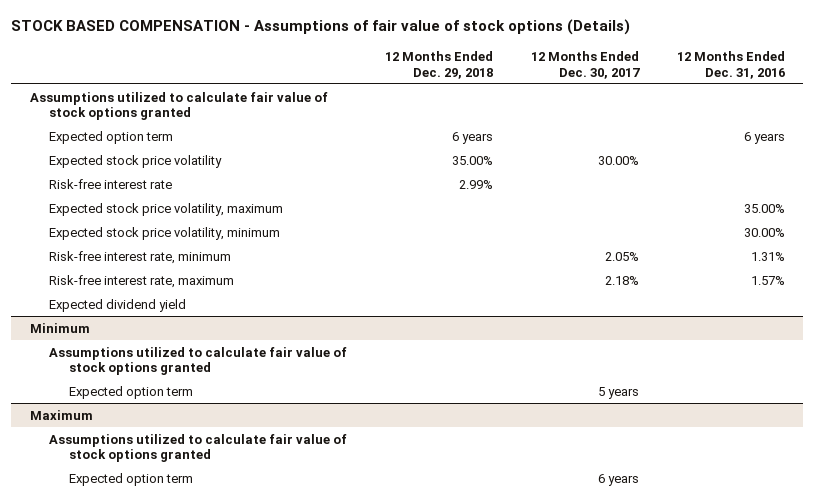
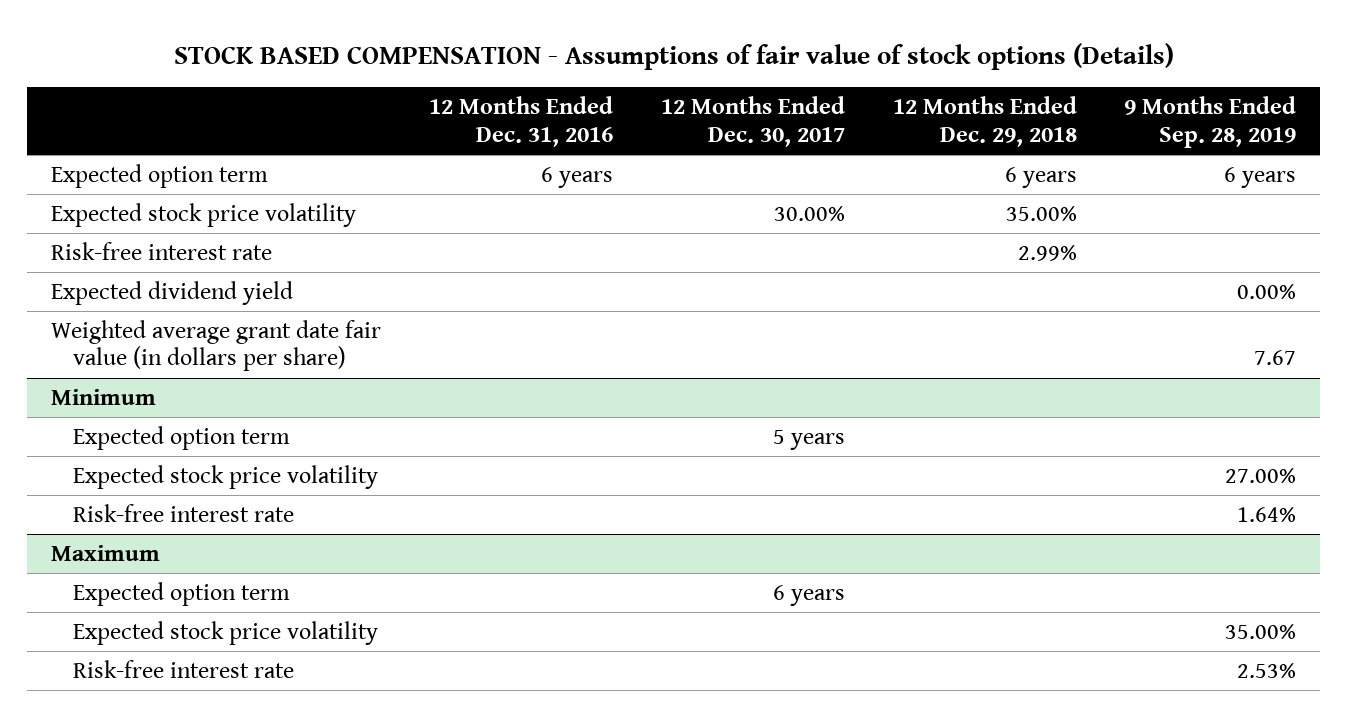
- | 12 Months Ended Dec. 29, 2018 | 12 Months Ended Dec. 30, 2017 | 12 Months Ended Dec. 31, 2016
+ | 12 Months Ended Dec. 31, 2016 | 12 Months Ended Dec. 30, 2017 | 12 Months Ended Dec. 29, 2018 | 9 Months Ended Sep. 28, 2019
- Assumptions utilized to calculate fair value of stock options granted
- Expected stock price volatility, maximum | | | 35.00%
- Expected stock price volatility, minimum | | | 30.00%
- Risk-free interest rate, minimum | | 2.05% | 1.31%
- Risk-free interest rate, maximum | | 2.18% | 1.57%
+ Weighted average grant date fair value (in dollars per share) | | | | 7.67
@ Minimum
- Assumptions utilized to calculate fair value of stock options granted
+ Expected stock price volatility | | | | 27.00%
+ Risk-free interest rate | | | | 1.64%
@ Maximum
- Assumptions utilized to calculate fair value of stock options granted
+ Expected stock price volatility | | | | 35.00%
+ Risk-free interest rate | | | | 2.53%

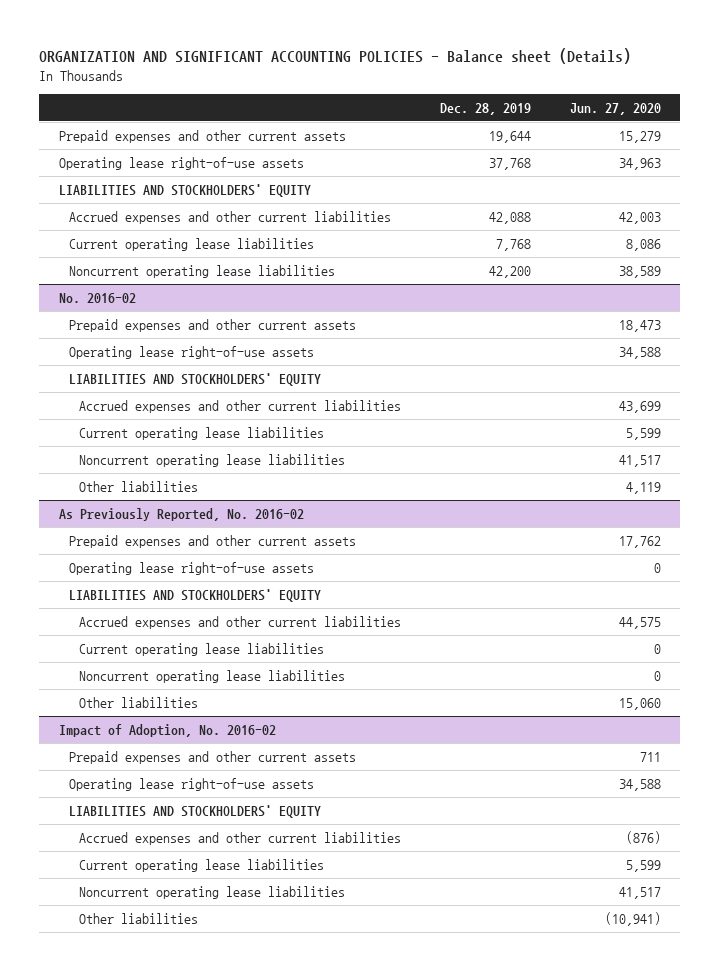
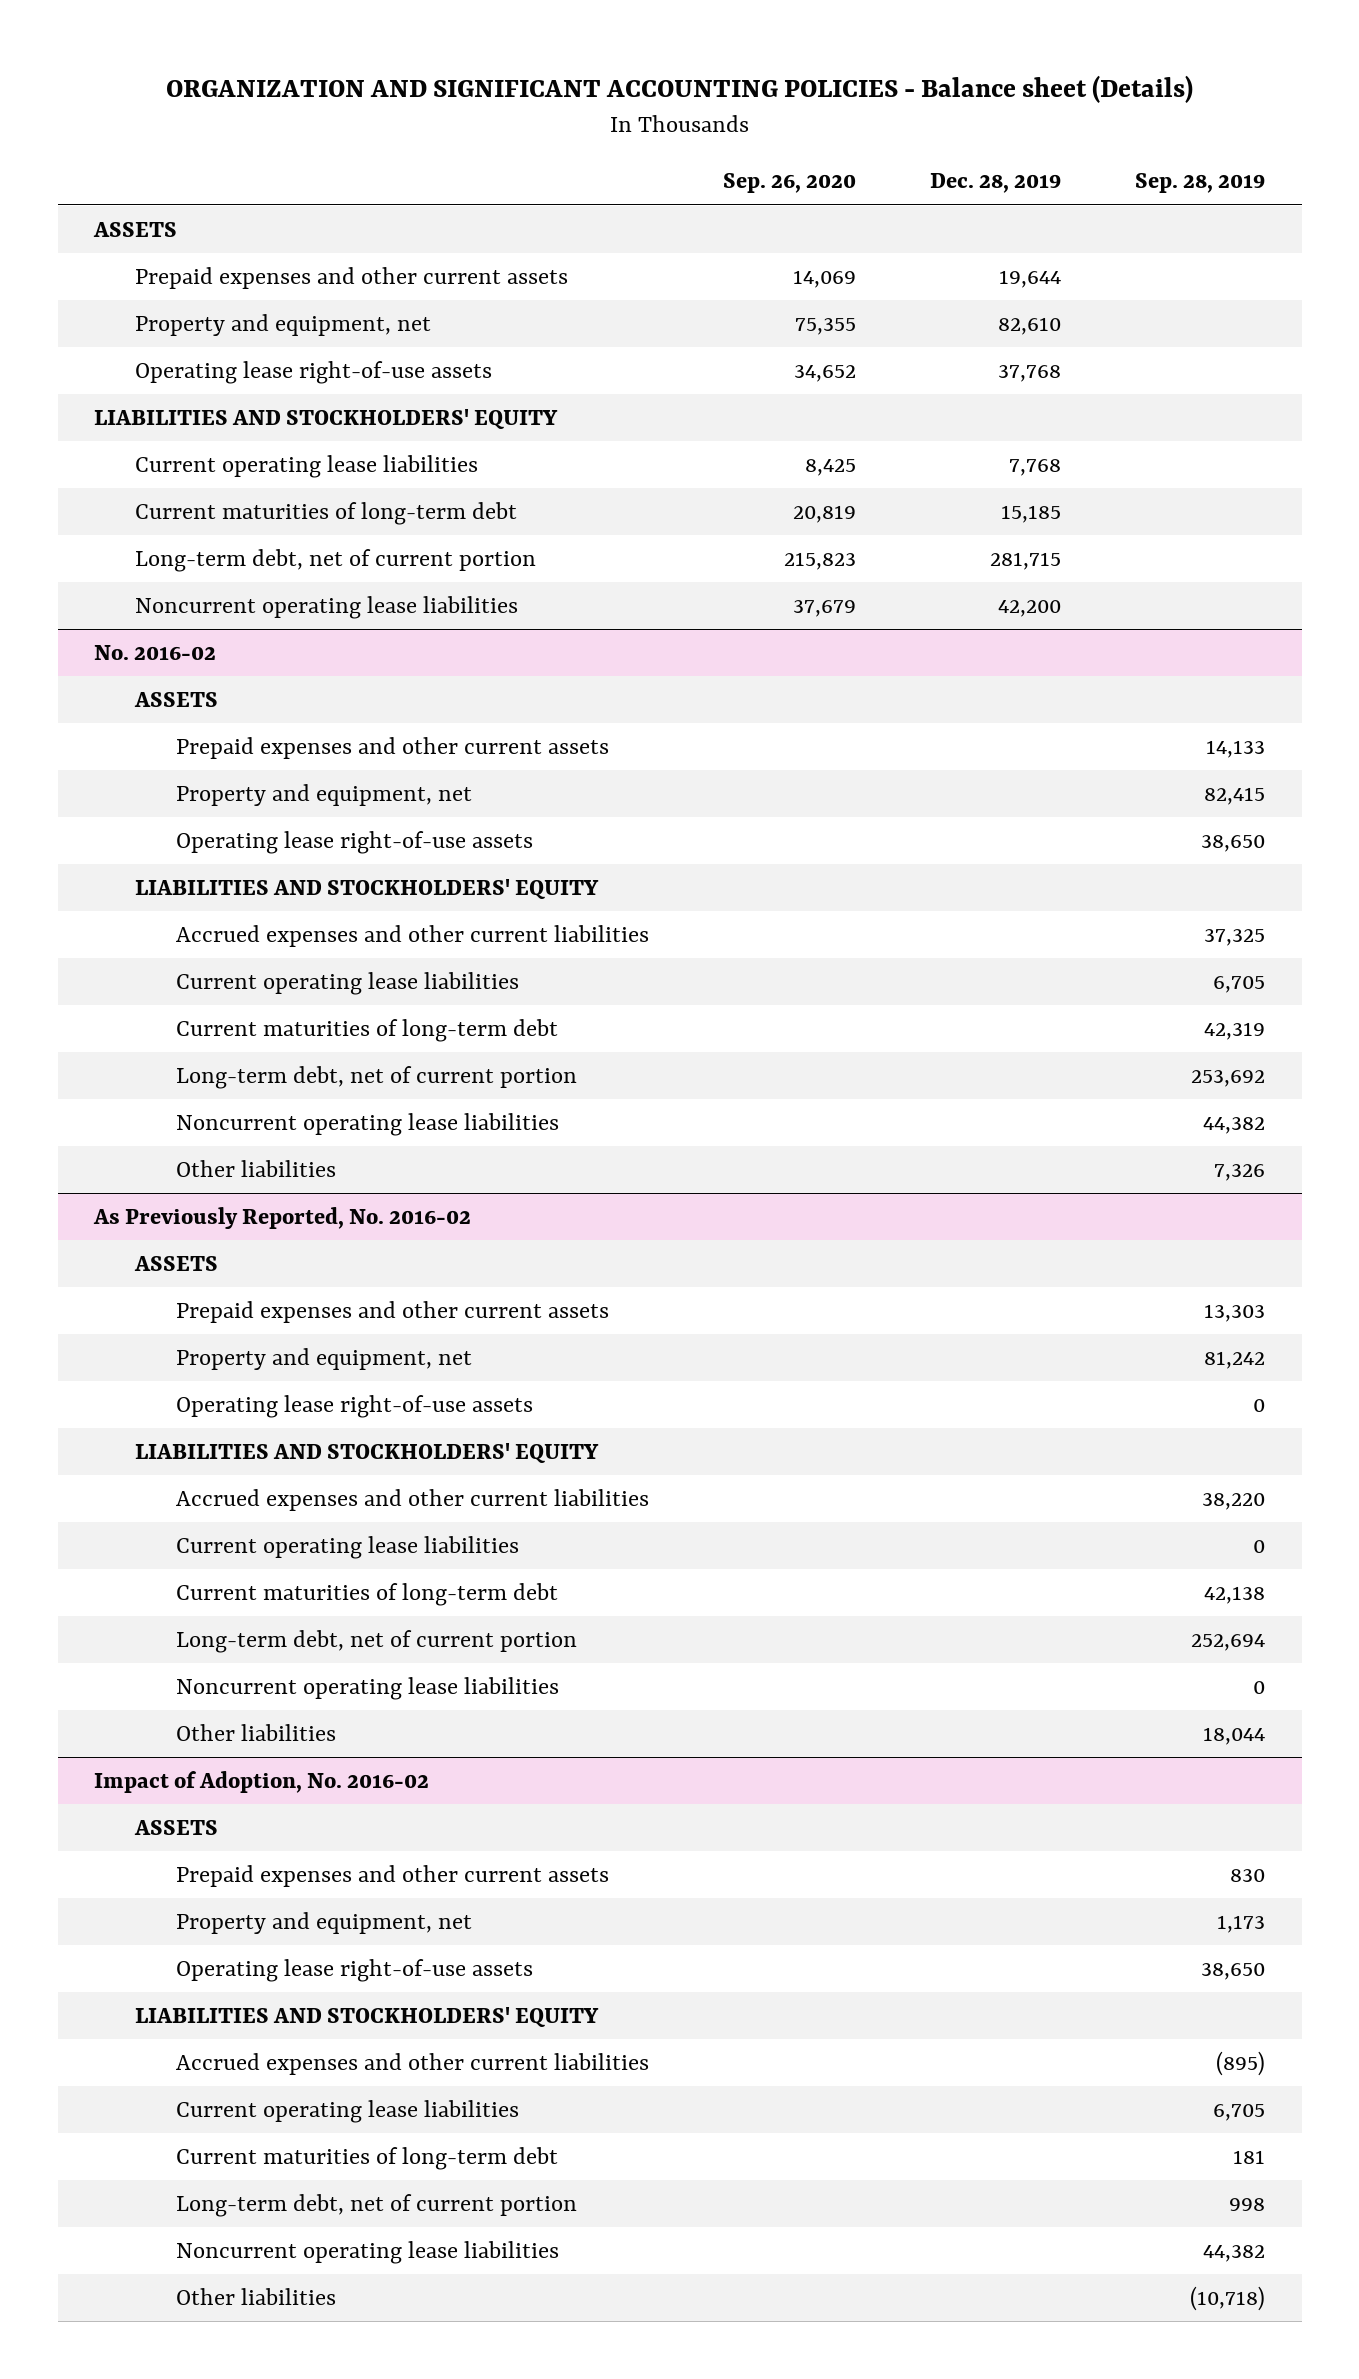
- | Dec. 28, 2019 | Jun. 27, 2020
+ | Sep. 26, 2020 | Dec. 28, 2019 | Sep. 28, 2019
+ ASSETS
+ Property and equipment, net | 75,355 | 82,610 |
- Accrued expenses and other current liabilities | 42,088 | 42,003
+ Current maturities of long-term debt | 20,819 | 15,185 |
+ Long-term debt, net of current portion | 215,823 | 281,715 |
@ No. 2016-02
+ ASSETS
+ Property and equipment, net | | | 82,415
+ Current maturities of long-term debt | | | 42,319
+ Long-term debt, net of current portion | | | 253,692
@ As Previously Reported, No. 2016-02
+ ASSETS
+ Property and equipment, net | | | 81,242
+ Current maturities of long-term debt | | | 42,138
+ Long-term debt, net of current portion | | | 252,694
@ Impact of Adoption, No. 2016-02
+ ASSETS
+ Property and equipment, net | | | 1,173
+ Current maturities of long-term debt | | | 181
+ Long-term debt, net of current portion | | | 998

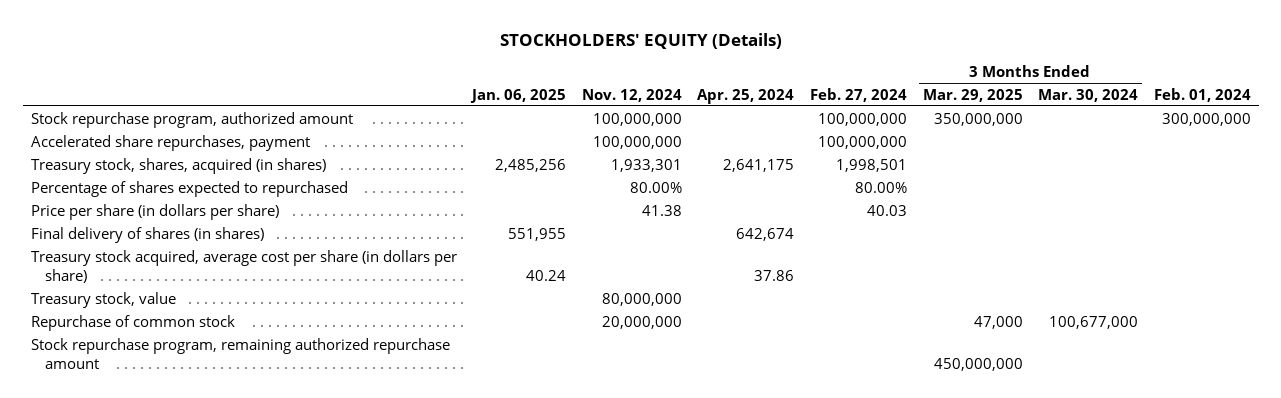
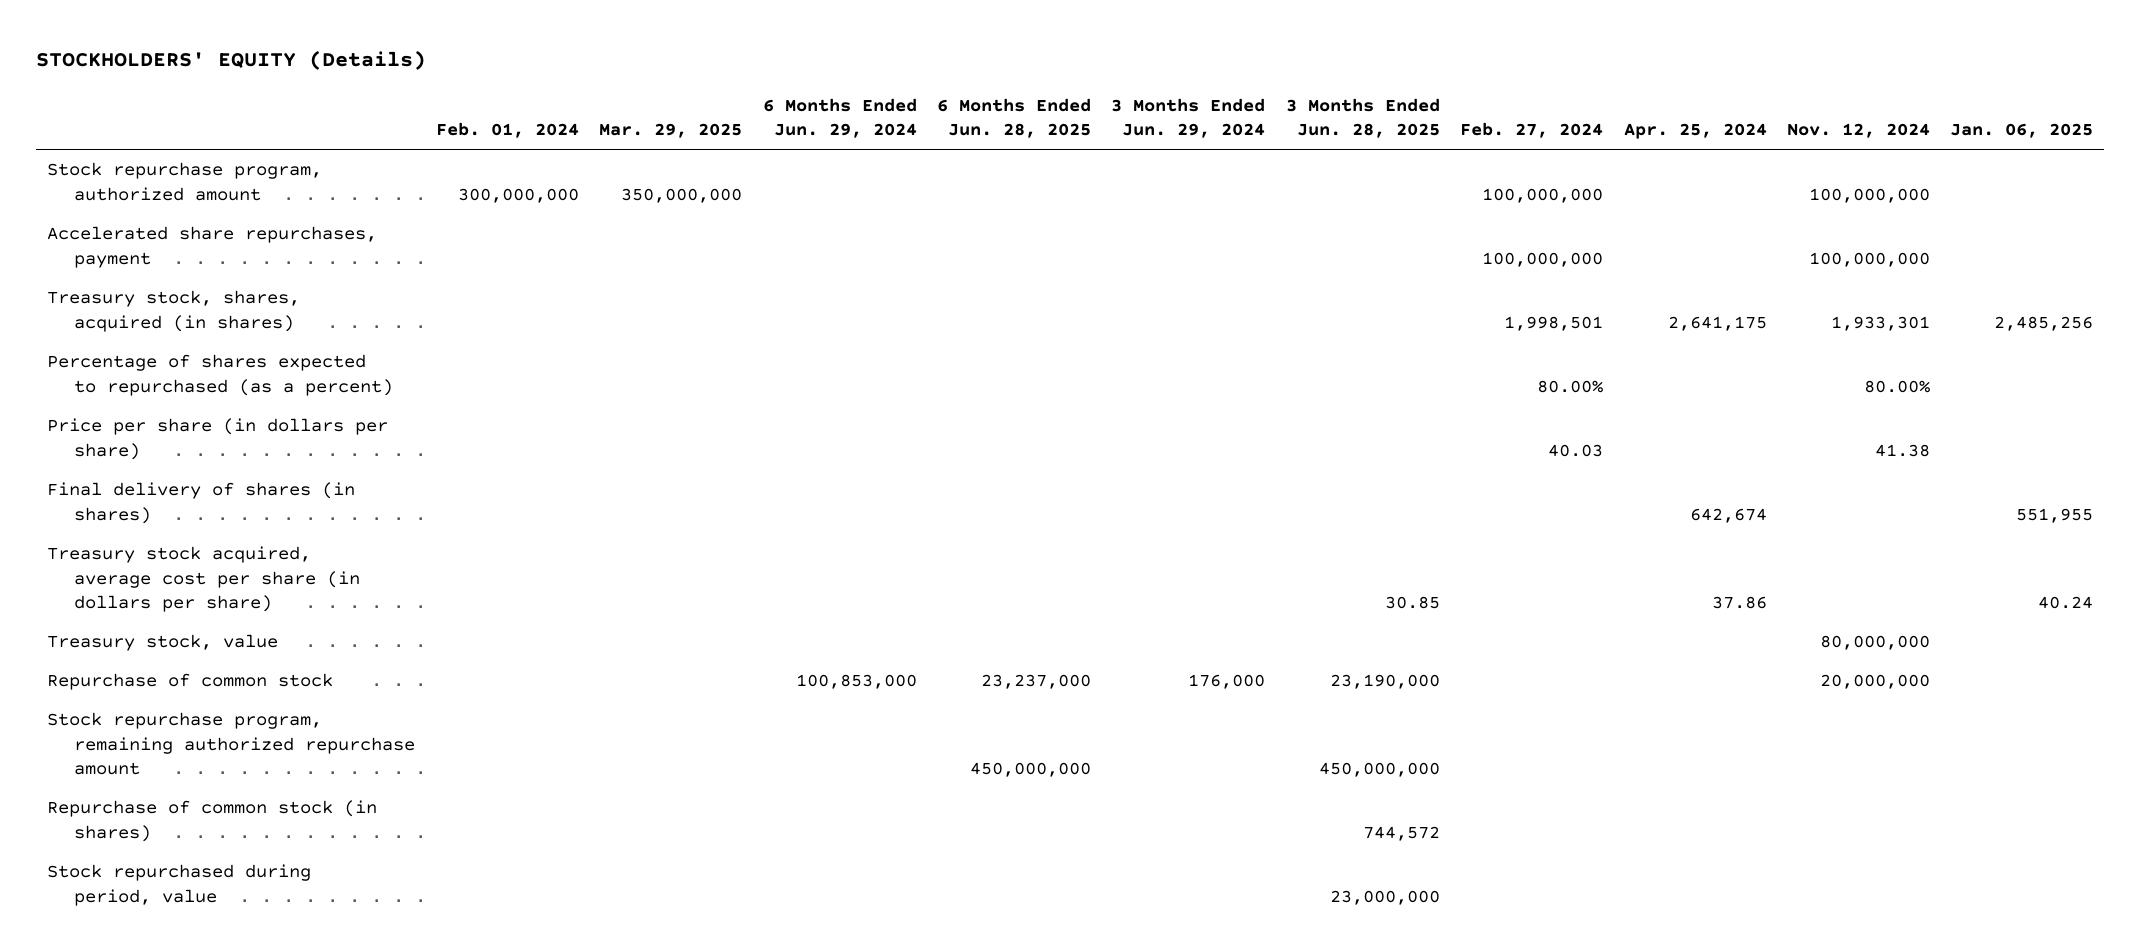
- | Jan. 06, 2025 | Nov. 12, 2024 | Apr. 25, 2024 | Feb. 27, 2024 | 3 Months Ended Mar. 29, 2025 | 3 Months Ended Mar. 30, 2024 | Feb. 01, 2024
+ | Feb. 01, 2024 | Mar. 29, 2025 | 6 Months Ended Jun. 29, 2024 | 6 Months Ended Jun. 28, 2025 | 3 Months Ended Jun. 29, 2024 | 3 Months Ended Jun. 28, 2025 | Feb. 27, 2024 | Apr. 25, 2024 | Nov. 12, 2024 | Jan. 06, 2025
- Percentage of shares expected to repurchased | | 80.00% | | 80.00% | | |
+ Percentage of shares expected to repurchased (as a percent) | | | | | | | 80.00% | | 80.00% |
+ Repurchase of common stock (in shares) | | | | | | 744,572 | | | |
+ Stock repurchased during period, value | | | | | | 23,000,000 | | | |

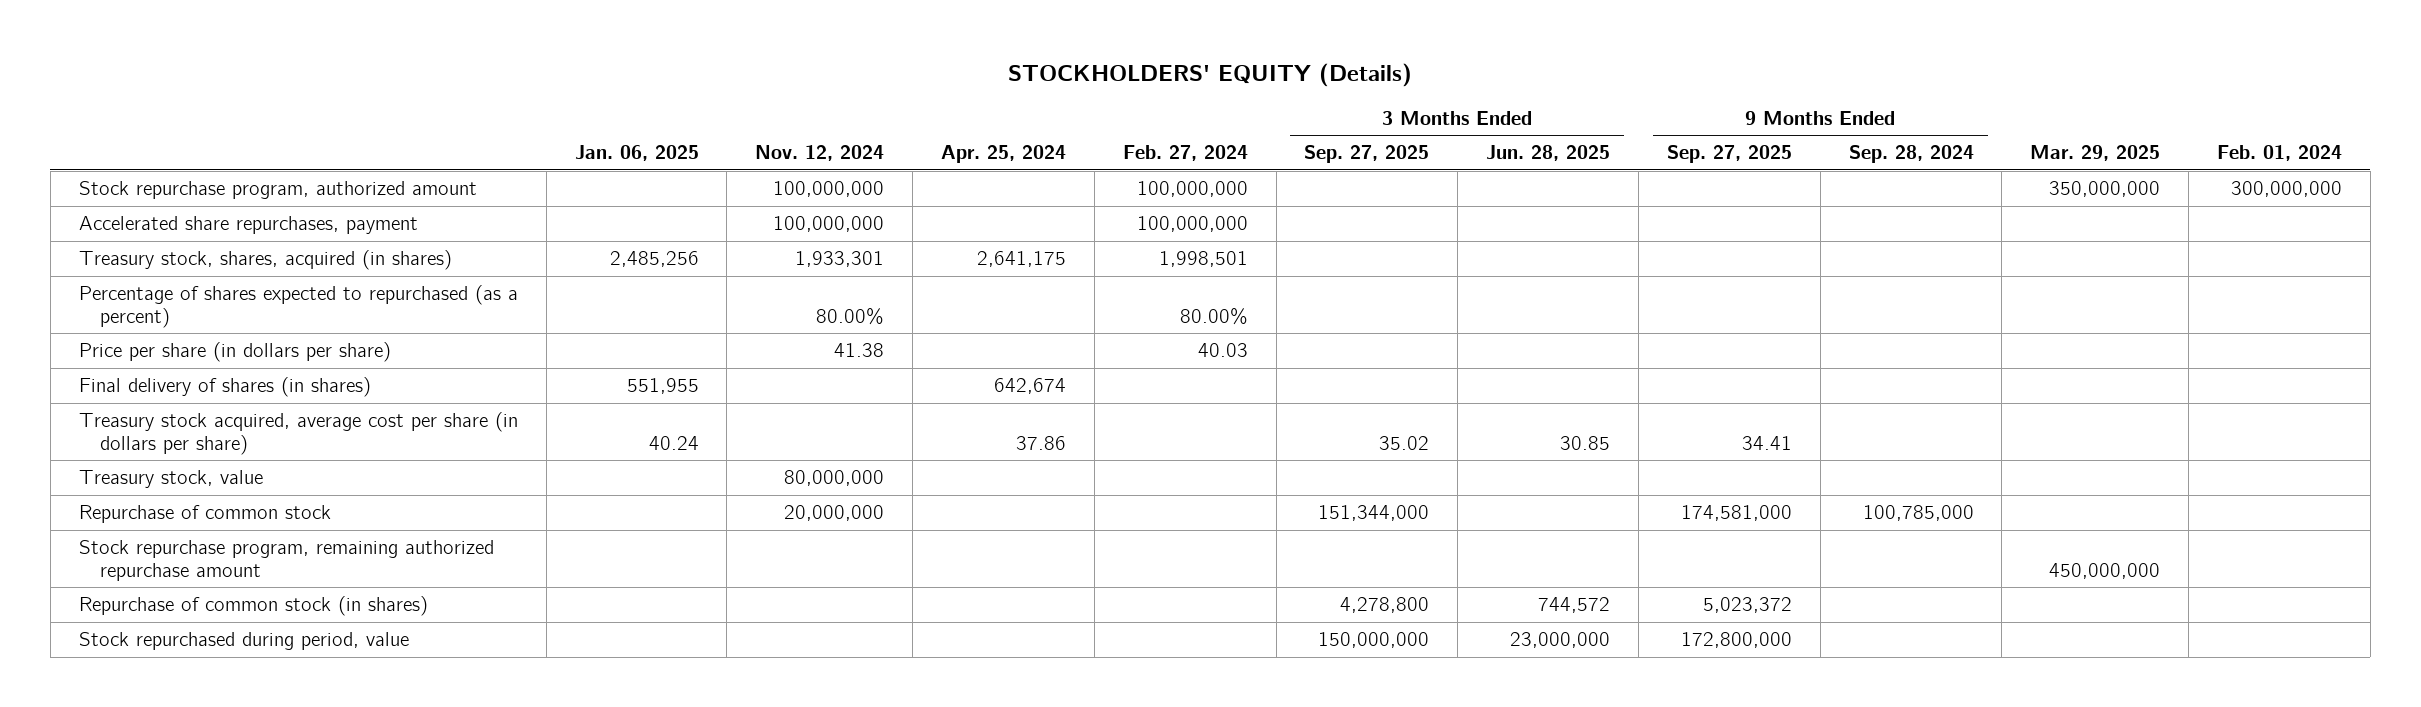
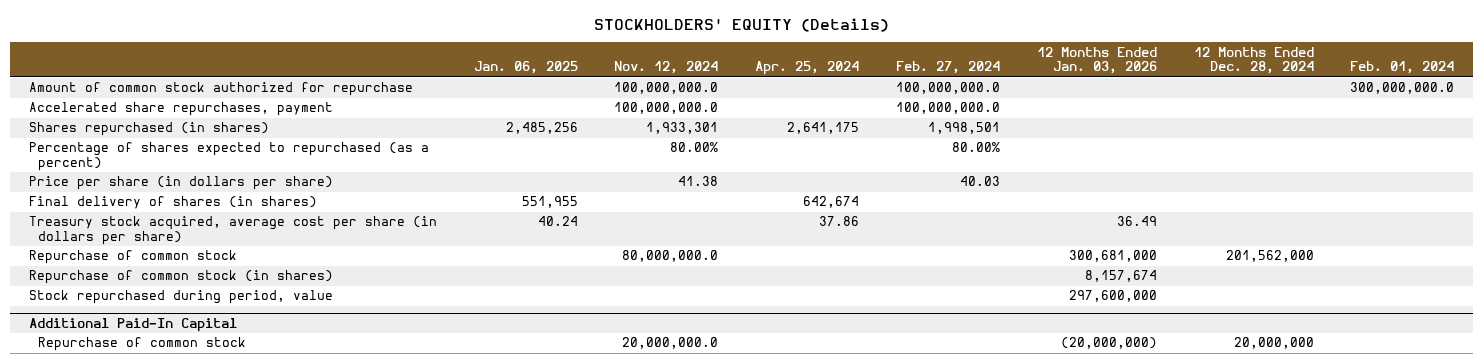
- | Jan. 06, 2025 | Nov. 12, 2024 | Apr. 25, 2024 | Feb. 27, 2024 | 3 Months Ended Sep. 27, 2025 | 3 Months Ended Jun. 28, 2025 | 9 Months Ended Sep. 27, 2025 | 9 Months Ended Sep. 28, 2024 | Mar. 29, 2025 | Feb. 01, 2024
+ | Jan. 06, 2025 | Nov. 12, 2024 | Apr. 25, 2024 | Feb. 27, 2024 | 12 Months Ended Jan. 03, 2026 | 12 Months Ended Dec. 28, 2024 | Feb. 01, 2024
- Stock repurchase program, authorized amount | | 100,000,000 | | 100,000,000 | | | | | 350,000,000 | 300,000,000
- Accelerated share repurchases, payment | | 100,000,000 | | 100,000,000 | | | | | |
- Treasury stock, shares, acquired (in shares) | 2,485,256 | 1,933,301 | 2,641,175 | 1,998,501 | | | | | |
+ Amount of common stock authorized for repurchase | | 100,000,000.0 | | 100,000,000.0 | | | 300,000,000.0
+ Accelerated share repurchases, payment | | 100,000,000.0 | | 100,000,000.0 | | |
+ Shares repurchased (in shares) | 2,485,256 | 1,933,301 | 2,641,175 | 1,998,501 | | |
- Treasury stock, value | | 80,000,000 | | | | | | | |
- Repurchase of common stock | | 20,000,000 | | | 151,344,000 | | 174,581,000 | 100,785,000 | |
- Stock repurchase program, remaining authorized repurchase amount | | | | | | | | | 450,000,000 |
+ Repurchase of common stock | | 80,000,000.0 | | | 300,681,000 | 201,562,000 |
+ Additional Paid-In Capital
+ Repurchase of common stock | | 20,000,000.0 | | | (20,000,000) | 20,000,000 |

